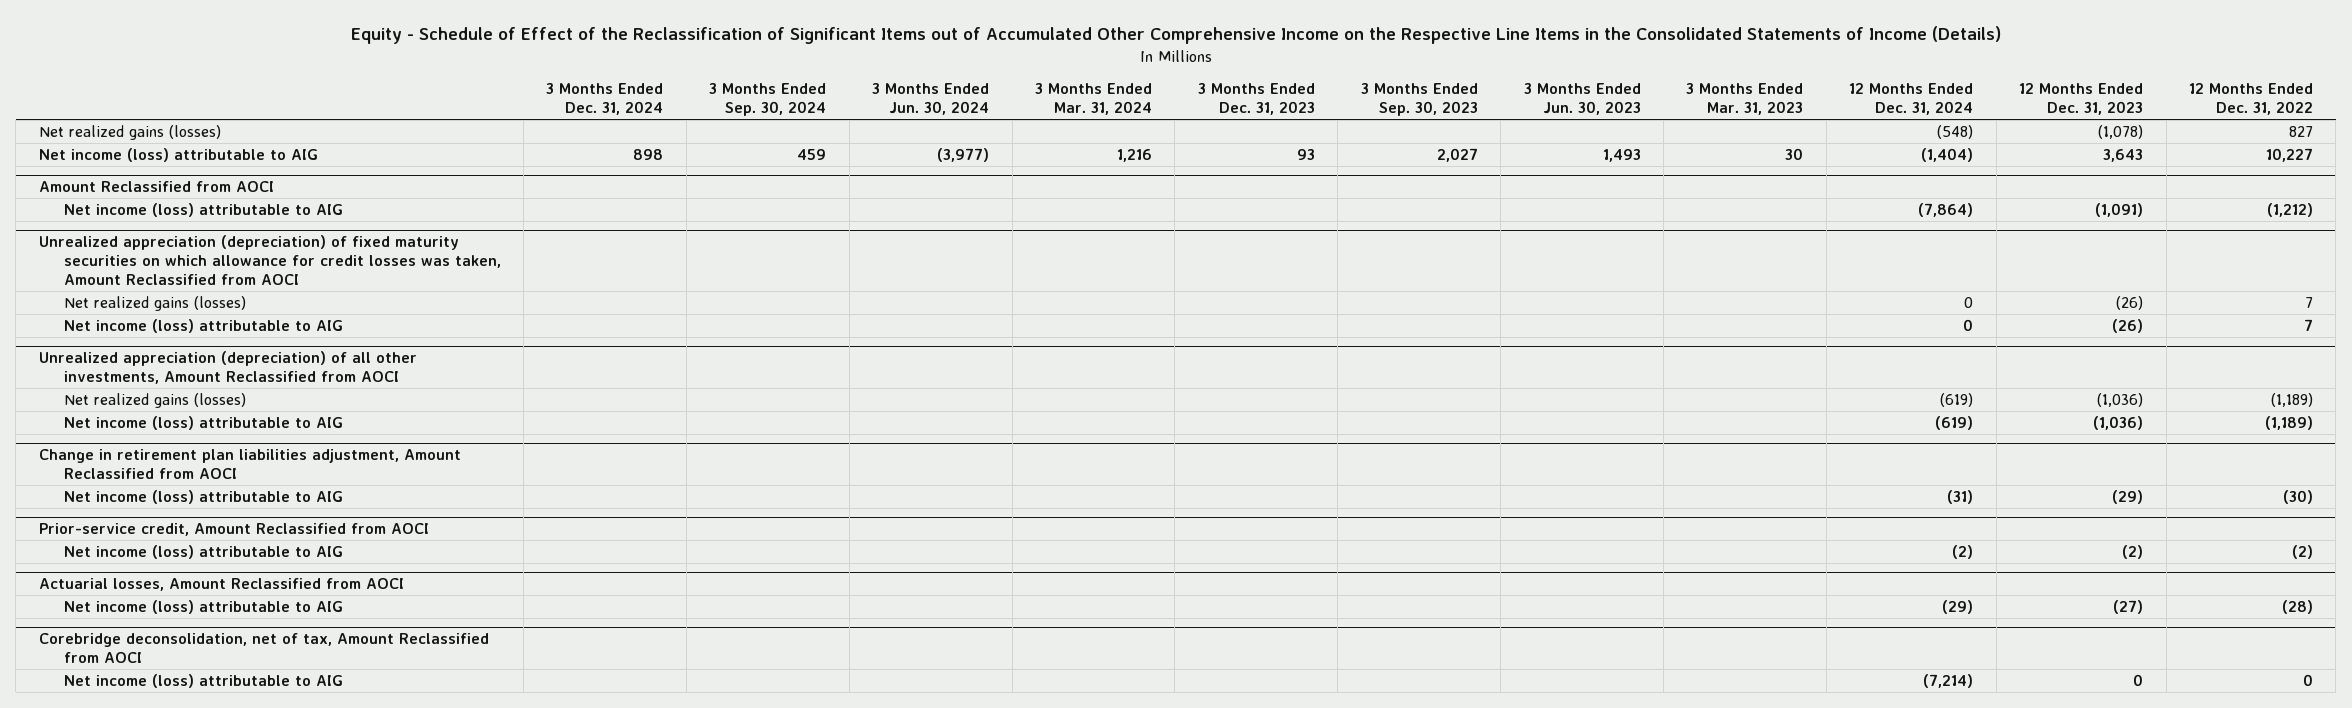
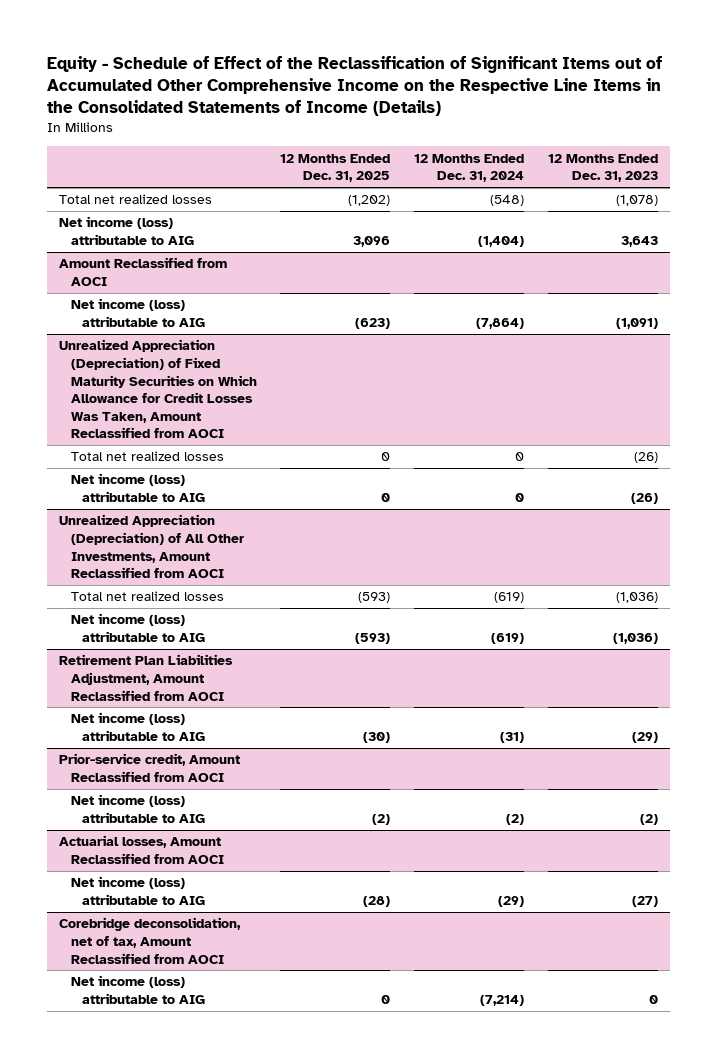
- | 3 Months Ended Dec. 31, 2024 | 3 Months Ended Sep. 30, 2024 | 3 Months Ended Jun. 30, 2024 | 3 Months Ended Mar. 31, 2024 | 3 Months Ended Dec. 31, 2023 | 3 Months Ended Sep. 30, 2023 | 3 Months Ended Jun. 30, 2023 | 3 Months Ended Mar. 31, 2023 | 12 Months Ended Dec. 31, 2024 | 12 Months Ended Dec. 31, 2023 | 12 Months Ended Dec. 31, 2022
+ | 12 Months Ended Dec. 31, 2025 | 12 Months Ended Dec. 31, 2024 | 12 Months Ended Dec. 31, 2023
- Net realized gains (losses) | | | | | | | | | (548) | (1,078) | 827
+ Total net realized losses | (1,202) | (548) | (1,078)
- Unrealized appreciation (depreciation) of fixed maturity securities on which allowance for credit losses was taken, Amount Reclassified from AOCI
- Net realized gains (losses) | | | | | | | | | 0 | (26) | 7
+ Unrealized Appreciation (Depreciation) of Fixed Maturity Securities on Which Allowance for Credit Losses Was Taken, Amount Reclassified from AOCI
+ Total net realized losses | 0 | 0 | (26)
- Unrealized appreciation (depreciation) of all other investments, Amount Reclassified from AOCI
- Net realized gains (losses) | | | | | | | | | (619) | (1,036) | (1,189)
+ Unrealized Appreciation (Depreciation) of All Other Investments, Amount Reclassified from AOCI
+ Total net realized losses | (593) | (619) | (1,036)
- Change in retirement plan liabilities adjustment, Amount Reclassified from AOCI
+ Retirement Plan Liabilities Adjustment, Amount Reclassified from AOCI

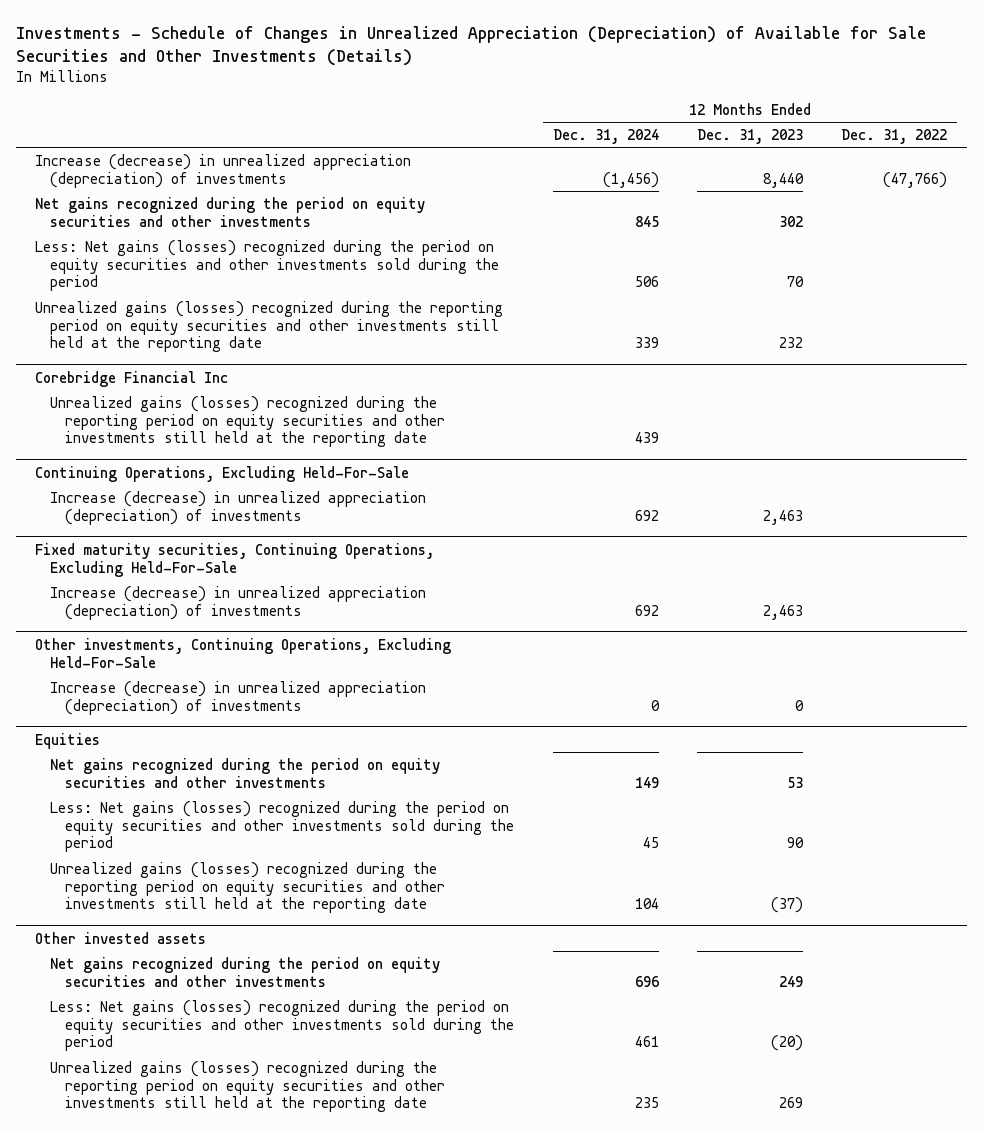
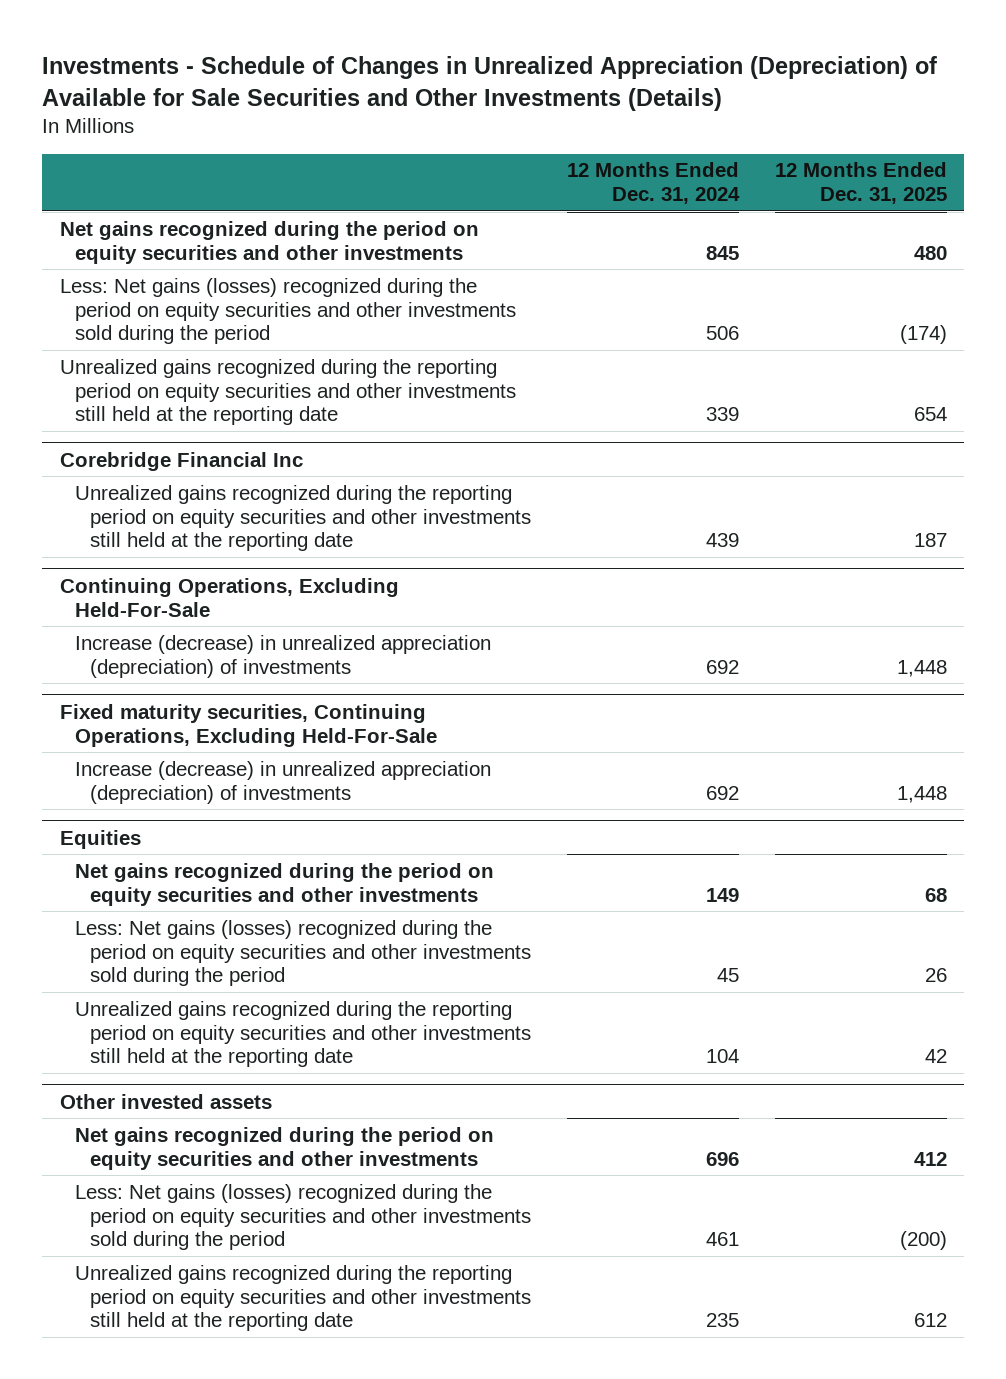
- | 12 Months Ended Dec. 31, 2024 | 12 Months Ended Dec. 31, 2023 | 12 Months Ended Dec. 31, 2022
+ | 12 Months Ended Dec. 31, 2024 | 12 Months Ended Dec. 31, 2025
- Increase (decrease) in unrealized appreciation (depreciation) of investments | (1,456) | 8,440 | (47,766)
- Unrealized gains (losses) recognized during the reporting period on equity securities and other investments still held at the reporting date | 339 | 232 |
+ Unrealized gains recognized during the reporting period on equity securities and other investments still held at the reporting date | 339 | 654
@ Corebridge Financial Inc
- Unrealized gains (losses) recognized during the reporting period on equity securities and other investments still held at the reporting date | 439 | |
+ Unrealized gains recognized during the reporting period on equity securities and other investments still held at the reporting date | 439 | 187
- Other investments, Continuing Operations, Excluding Held-For-Sale
- Increase (decrease) in unrealized appreciation (depreciation) of investments | 0 | 0 |
@ Equities
- Unrealized gains (losses) recognized during the reporting period on equity securities and other investments still held at the reporting date | 104 | (37) |
+ Unrealized gains recognized during the reporting period on equity securities and other investments still held at the reporting date | 104 | 42
@ Other invested assets
- Unrealized gains (losses) recognized during the reporting period on equity securities and other investments still held at the reporting date | 235 | 269 |
+ Unrealized gains recognized during the reporting period on equity securities and other investments still held at the reporting date | 235 | 612

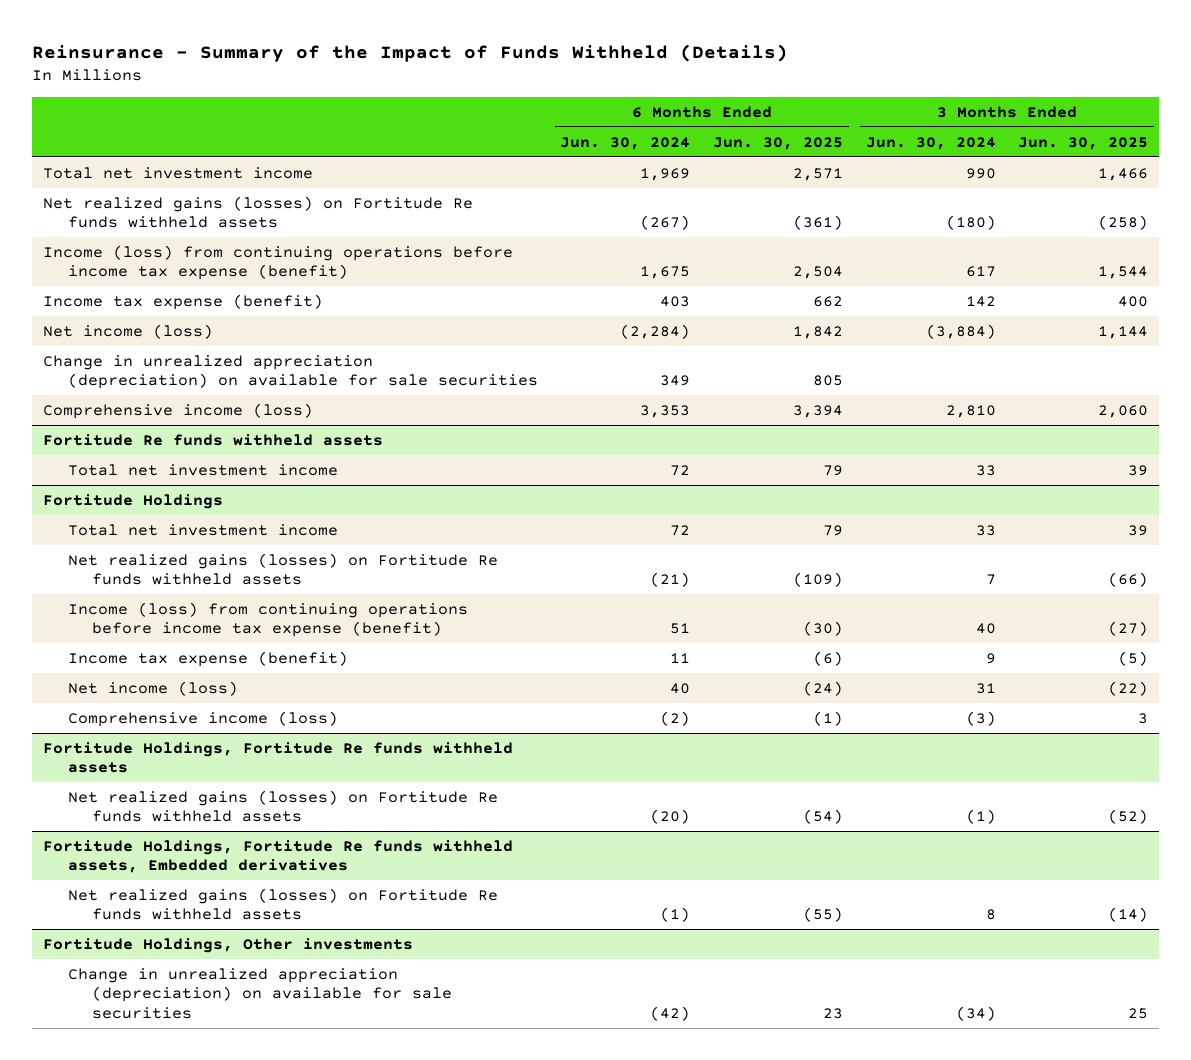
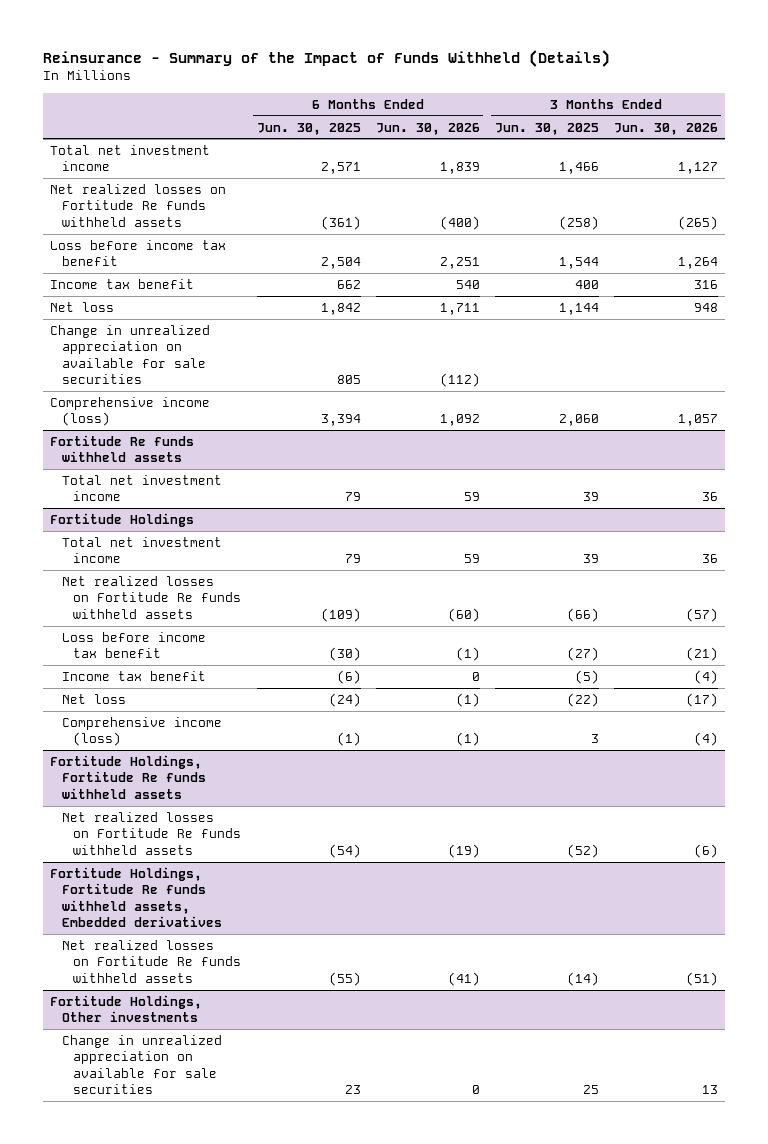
- | 6 Months Ended Jun. 30, 2024 | 6 Months Ended Jun. 30, 2025 | 3 Months Ended Jun. 30, 2024 | 3 Months Ended Jun. 30, 2025
+ | 6 Months Ended Jun. 30, 2025 | 6 Months Ended Jun. 30, 2026 | 3 Months Ended Jun. 30, 2025 | 3 Months Ended Jun. 30, 2026
- Net realized gains (losses) on Fortitude Re funds withheld assets | (267) | (361) | (180) | (258)
- Income (loss) from continuing operations before income tax expense (benefit) | 1,675 | 2,504 | 617 | 1,544
- Income tax expense (benefit) | 403 | 662 | 142 | 400
- Net income (loss) | (2,284) | 1,842 | (3,884) | 1,144
- Change in unrealized appreciation (depreciation) on available for sale securities | 349 | 805 | |
+ Net realized losses on Fortitude Re funds withheld assets | (361) | (400) | (258) | (265)
+ Loss before income tax benefit | 2,504 | 2,251 | 1,544 | 1,264
+ Income tax benefit | 662 | 540 | 400 | 316
+ Net loss | 1,842 | 1,711 | 1,144 | 948
+ Change in unrealized appreciation on available for sale securities | 805 | (112) | |
@ Fortitude Holdings
- Net realized gains (losses) on Fortitude Re funds withheld assets | (21) | (109) | 7 | (66)
- Income (loss) from continuing operations before income tax expense (benefit) | 51 | (30) | 40 | (27)
- Income tax expense (benefit) | 11 | (6) | 9 | (5)
- Net income (loss) | 40 | (24) | 31 | (22)
+ Net realized losses on Fortitude Re funds withheld assets | (109) | (60) | (66) | (57)
+ Loss before income tax benefit | (30) | (1) | (27) | (21)
+ Income tax benefit | (6) | 0 | (5) | (4)
+ Net loss | (24) | (1) | (22) | (17)
@ Fortitude Holdings, Fortitude Re funds withheld assets
- Net realized gains (losses) on Fortitude Re funds withheld assets | (20) | (54) | (1) | (52)
+ Net realized losses on Fortitude Re funds withheld assets | (54) | (19) | (52) | (6)
@ Fortitude Holdings, Fortitude Re funds withheld assets, Embedded derivatives
- Net realized gains (losses) on Fortitude Re funds withheld assets | (1) | (55) | 8 | (14)
+ Net realized losses on Fortitude Re funds withheld assets | (55) | (41) | (14) | (51)
@ Fortitude Holdings, Other investments
- Change in unrealized appreciation (depreciation) on available for sale securities | (42) | 23 | (34) | 25
+ Change in unrealized appreciation on available for sale securities | 23 | 0 | 25 | 13

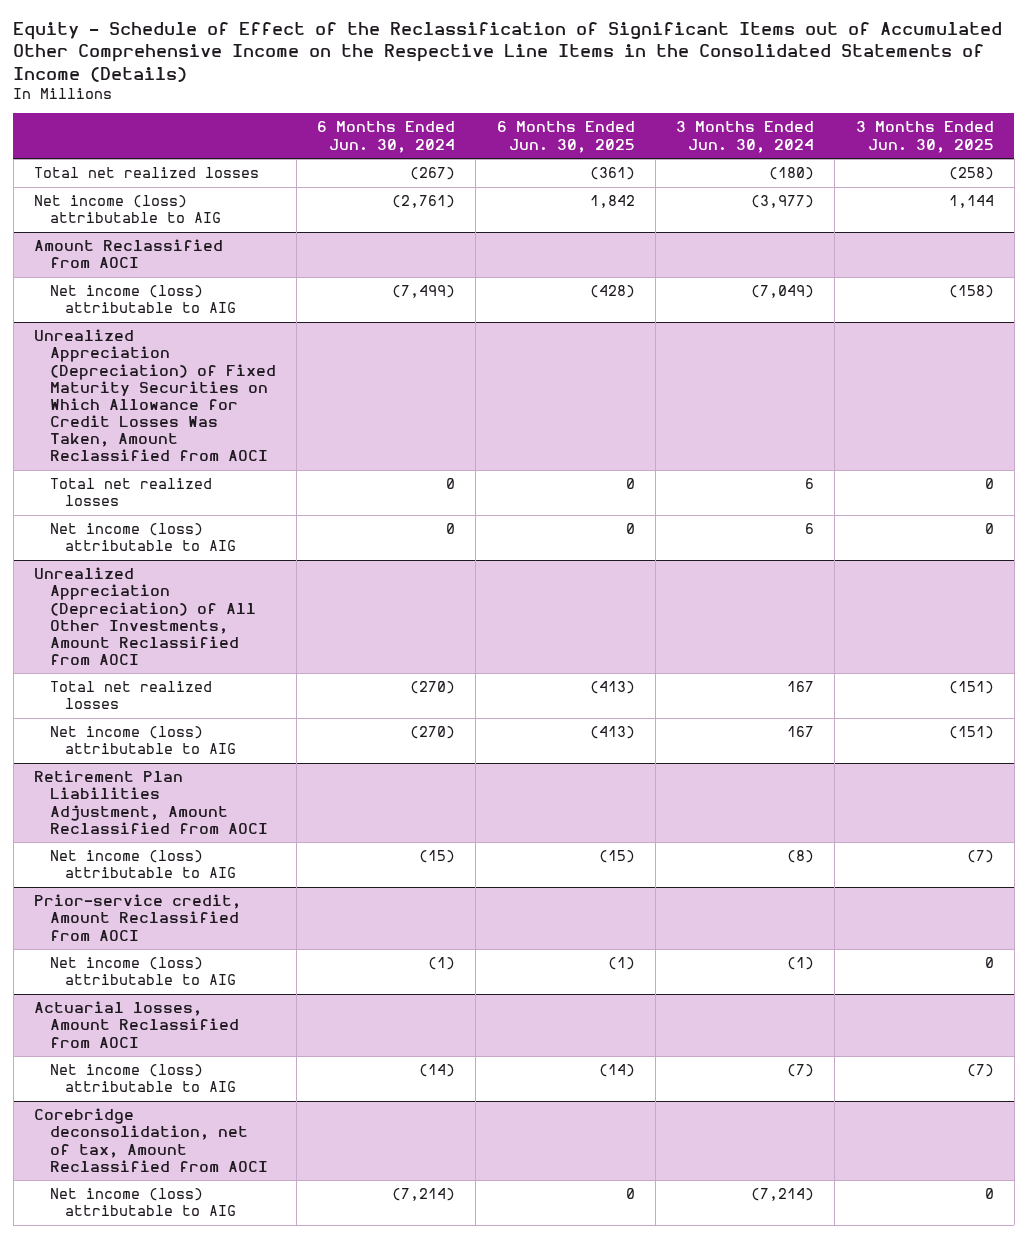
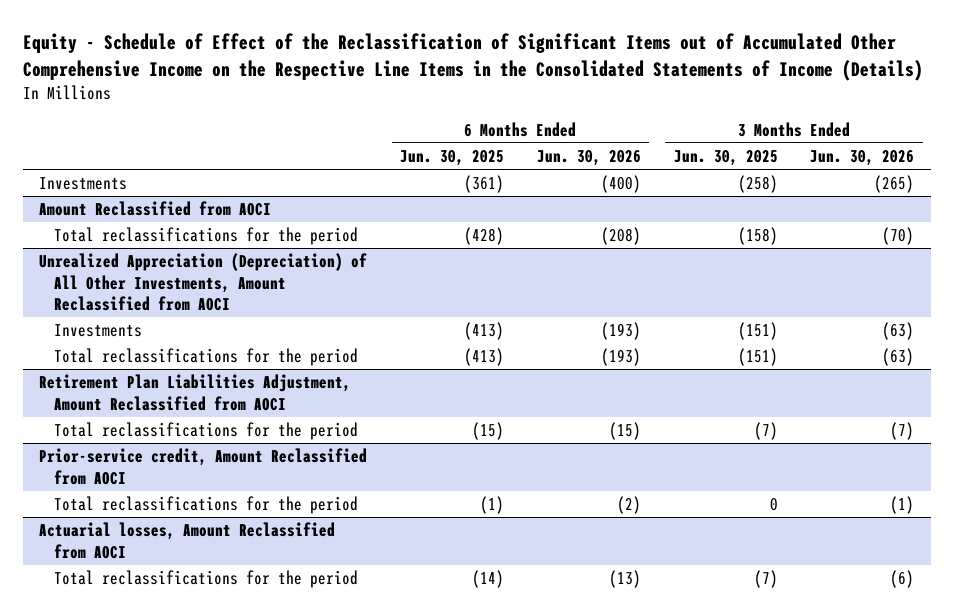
- | 6 Months Ended Jun. 30, 2024 | 6 Months Ended Jun. 30, 2025 | 3 Months Ended Jun. 30, 2024 | 3 Months Ended Jun. 30, 2025
+ | 6 Months Ended Jun. 30, 2025 | 6 Months Ended Jun. 30, 2026 | 3 Months Ended Jun. 30, 2025 | 3 Months Ended Jun. 30, 2026
- Total net realized losses | (267) | (361) | (180) | (258)
- Net income (loss) attributable to AIG | (2,761) | 1,842 | (3,977) | 1,144
+ Investments | (361) | (400) | (258) | (265)
@ Amount Reclassified from AOCI
- Net income (loss) attributable to AIG | (7,499) | (428) | (7,049) | (158)
- Unrealized Appreciation (Depreciation) of Fixed Maturity Securities on Which Allowance for Credit Losses Was Taken, Amount Reclassified from AOCI
- Total net realized losses | 0 | 0 | 6 | 0
- Net income (loss) attributable to AIG | 0 | 0 | 6 | 0
@ Amount Reclassified from AOCI
+ Total reclassifications for the period | (428) | (208) | (158) | (70)
@ Unrealized Appreciation (Depreciation) of All Other Investments, Amount Reclassified from AOCI
- Total net realized losses | (270) | (413) | 167 | (151)
- Net income (loss) attributable to AIG | (270) | (413) | 167 | (151)
+ Investments | (413) | (193) | (151) | (63)
+ Total reclassifications for the period | (413) | (193) | (151) | (63)
@ Retirement Plan Liabilities Adjustment, Amount Reclassified from AOCI
- Net income (loss) attributable to AIG | (15) | (15) | (8) | (7)
+ Total reclassifications for the period | (15) | (15) | (7) | (7)
@ Prior-service credit, Amount Reclassified from AOCI
- Net income (loss) attributable to AIG | (1) | (1) | (1) | 0
+ Total reclassifications for the period | (1) | (2) | 0 | (1)
@ Actuarial losses, Amount Reclassified from AOCI
- Net income (loss) attributable to AIG | (14) | (14) | (7) | (7)
- Corebridge deconsolidation, net of tax, Amount Reclassified from AOCI
- Net income (loss) attributable to AIG | (7,214) | 0 | (7,214) | 0
@ Actuarial losses, Amount Reclassified from AOCI
+ Total reclassifications for the period | (14) | (13) | (7) | (6)

